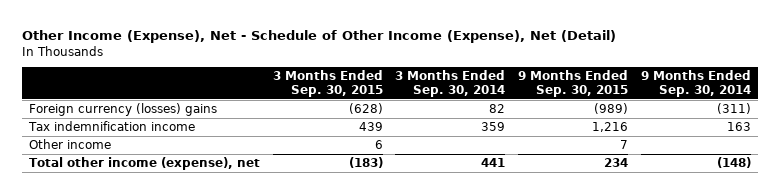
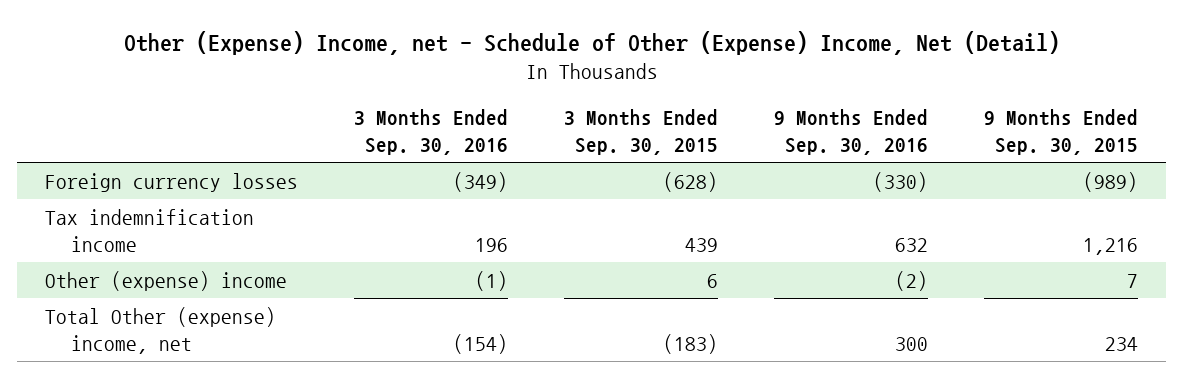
- Other Income (Expense), Net - Schedule of Other Income (Expense), Net (Detail)
+ Other (Expense) Income, net - Schedule of Other (Expense) Income, Net (Detail)
- | 3 Months Ended Sep. 30, 2015 | 3 Months Ended Sep. 30, 2014 | 9 Months Ended Sep. 30, 2015 | 9 Months Ended Sep. 30, 2014
+ | 3 Months Ended Sep. 30, 2016 | 3 Months Ended Sep. 30, 2015 | 9 Months Ended Sep. 30, 2016 | 9 Months Ended Sep. 30, 2015
- Foreign currency (losses) gains | (628) | 82 | (989) | (311)
+ Foreign currency losses | (349) | (628) | (330) | (989)
- Other income | 6 | | 7 |
- Total other income (expense), net | (183) | 441 | 234 | (148)
+ Other (expense) income | (1) | 6 | (2) | 7
+ Total Other (expense) income, net | (154) | (183) | 300 | 234

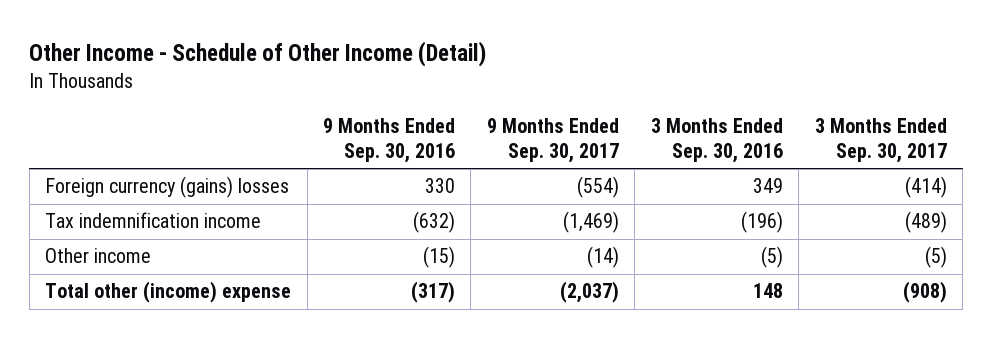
- Other (Expense) Income, net - Schedule of Other (Expense) Income, Net (Detail)
+ Other Income - Schedule of Other Income (Detail)
- | 3 Months Ended Sep. 30, 2016 | 3 Months Ended Sep. 30, 2015 | 9 Months Ended Sep. 30, 2016 | 9 Months Ended Sep. 30, 2015
+ | 9 Months Ended Sep. 30, 2016 | 9 Months Ended Sep. 30, 2017 | 3 Months Ended Sep. 30, 2016 | 3 Months Ended Sep. 30, 2017
- Foreign currency losses | (349) | (628) | (330) | (989)
- Tax indemnification income | 196 | 439 | 632 | 1,216
- Other (expense) income | (1) | 6 | (2) | 7
- Total Other (expense) income, net | (154) | (183) | 300 | 234
+ Foreign currency (gains) losses | 330 | (554) | 349 | (414)
+ Tax indemnification income | (632) | (1,469) | (196) | (489)
+ Other income | (15) | (14) | (5) | (5)
+ Total other (income) expense | (317) | (2,037) | 148 | (908)

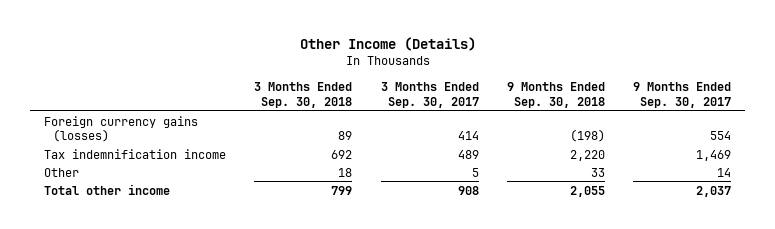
- Other Income - Schedule of Other Income (Detail)
+ Other Income (Details)
- | 9 Months Ended Sep. 30, 2016 | 9 Months Ended Sep. 30, 2017 | 3 Months Ended Sep. 30, 2016 | 3 Months Ended Sep. 30, 2017
+ | 3 Months Ended Sep. 30, 2018 | 3 Months Ended Sep. 30, 2017 | 9 Months Ended Sep. 30, 2018 | 9 Months Ended Sep. 30, 2017
- Foreign currency (gains) losses | 330 | (554) | 349 | (414)
- Tax indemnification income | (632) | (1,469) | (196) | (489)
- Other income | (15) | (14) | (5) | (5)
- Total other (income) expense | (317) | (2,037) | 148 | (908)
+ Foreign currency gains (losses) | 89 | 414 | (198) | 554
+ Tax indemnification income | 692 | 489 | 2,220 | 1,469
+ Other | 18 | 5 | 33 | 14
+ Total other income | 799 | 908 | 2,055 | 2,037

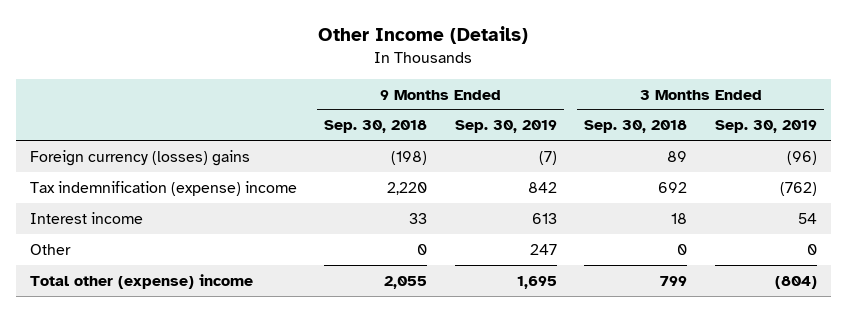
- | 3 Months Ended Sep. 30, 2018 | 3 Months Ended Sep. 30, 2017 | 9 Months Ended Sep. 30, 2018 | 9 Months Ended Sep. 30, 2017
+ | 9 Months Ended Sep. 30, 2018 | 9 Months Ended Sep. 30, 2019 | 3 Months Ended Sep. 30, 2018 | 3 Months Ended Sep. 30, 2019
- Foreign currency gains (losses) | 89 | 414 | (198) | 554
- Tax indemnification income | 692 | 489 | 2,220 | 1,469
- Other | 18 | 5 | 33 | 14
- Total other income | 799 | 908 | 2,055 | 2,037
+ Foreign currency (losses) gains | (198) | (7) | 89 | (96)
+ Tax indemnification (expense) income | 2,220 | 842 | 692 | (762)
+ Interest income | 33 | 613 | 18 | 54
+ Other | 0 | 247 | 0 | 0
+ Total other (expense) income | 2,055 | 1,695 | 799 | (804)

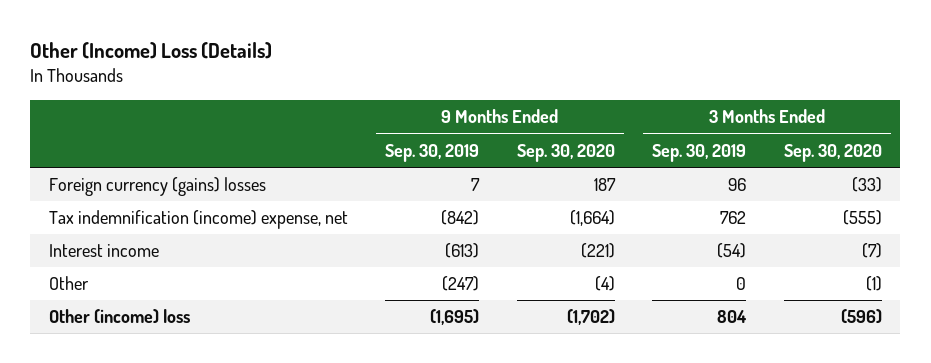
- Other Income (Details)
+ Other (Income) Loss (Details)
- | 9 Months Ended Sep. 30, 2018 | 9 Months Ended Sep. 30, 2019 | 3 Months Ended Sep. 30, 2018 | 3 Months Ended Sep. 30, 2019
+ | 9 Months Ended Sep. 30, 2019 | 9 Months Ended Sep. 30, 2020 | 3 Months Ended Sep. 30, 2019 | 3 Months Ended Sep. 30, 2020
- Foreign currency (losses) gains | (198) | (7) | 89 | (96)
- Tax indemnification (expense) income | 2,220 | 842 | 692 | (762)
- Interest income | 33 | 613 | 18 | 54
- Other | 0 | 247 | 0 | 0
- Total other (expense) income | 2,055 | 1,695 | 799 | (804)
+ Foreign currency (gains) losses | 7 | 187 | 96 | (33)
+ Tax indemnification (income) expense, net | (842) | (1,664) | 762 | (555)
+ Interest income | (613) | (221) | (54) | (7)
+ Other | (247) | (4) | 0 | (1)
+ Other (income) loss | (1,695) | (1,702) | 804 | (596)

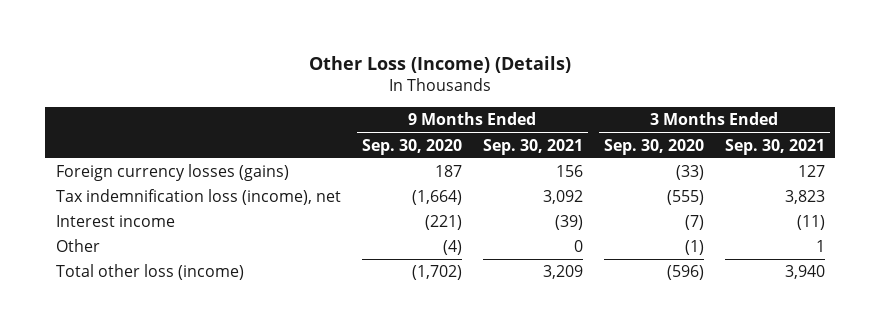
- Other (Income) Loss (Details)
+ Other Loss (Income) (Details)
- | 9 Months Ended Sep. 30, 2019 | 9 Months Ended Sep. 30, 2020 | 3 Months Ended Sep. 30, 2019 | 3 Months Ended Sep. 30, 2020
+ | 9 Months Ended Sep. 30, 2020 | 9 Months Ended Sep. 30, 2021 | 3 Months Ended Sep. 30, 2020 | 3 Months Ended Sep. 30, 2021
- Foreign currency (gains) losses | 7 | 187 | 96 | (33)
- Tax indemnification (income) expense, net | (842) | (1,664) | 762 | (555)
+ Foreign currency losses (gains) | 187 | 156 | (33) | 127
+ Tax indemnification loss (income), net | (1,664) | 3,092 | (555) | 3,823
- Other (income) loss | (1,695) | (1,702) | 804 | (596)
+ Total other loss (income) | (1,702) | 3,209 | (596) | 3,940

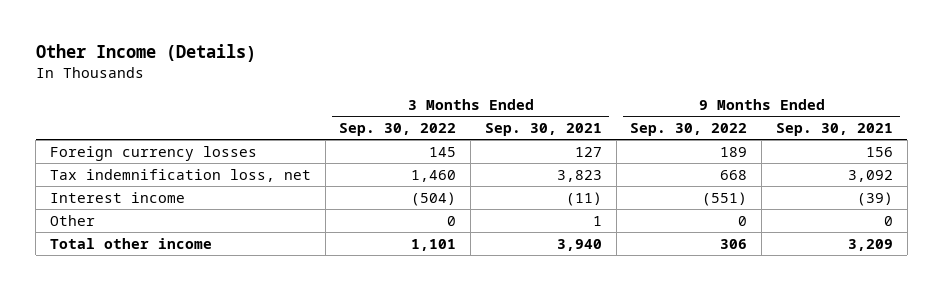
- Other Loss (Income) (Details)
+ Other Income (Details)
- | 9 Months Ended Sep. 30, 2020 | 9 Months Ended Sep. 30, 2021 | 3 Months Ended Sep. 30, 2020 | 3 Months Ended Sep. 30, 2021
+ | 3 Months Ended Sep. 30, 2022 | 3 Months Ended Sep. 30, 2021 | 9 Months Ended Sep. 30, 2022 | 9 Months Ended Sep. 30, 2021
- Foreign currency losses (gains) | 187 | 156 | (33) | 127
- Tax indemnification loss (income), net | (1,664) | 3,092 | (555) | 3,823
+ Foreign currency losses | 145 | 127 | 189 | 156
+ Tax indemnification loss, net | 1,460 | 3,823 | 668 | 3,092
- Total other loss (income) | (1,702) | 3,209 | (596) | 3,940
+ Total other income | 1,101 | 3,940 | 306 | 3,209

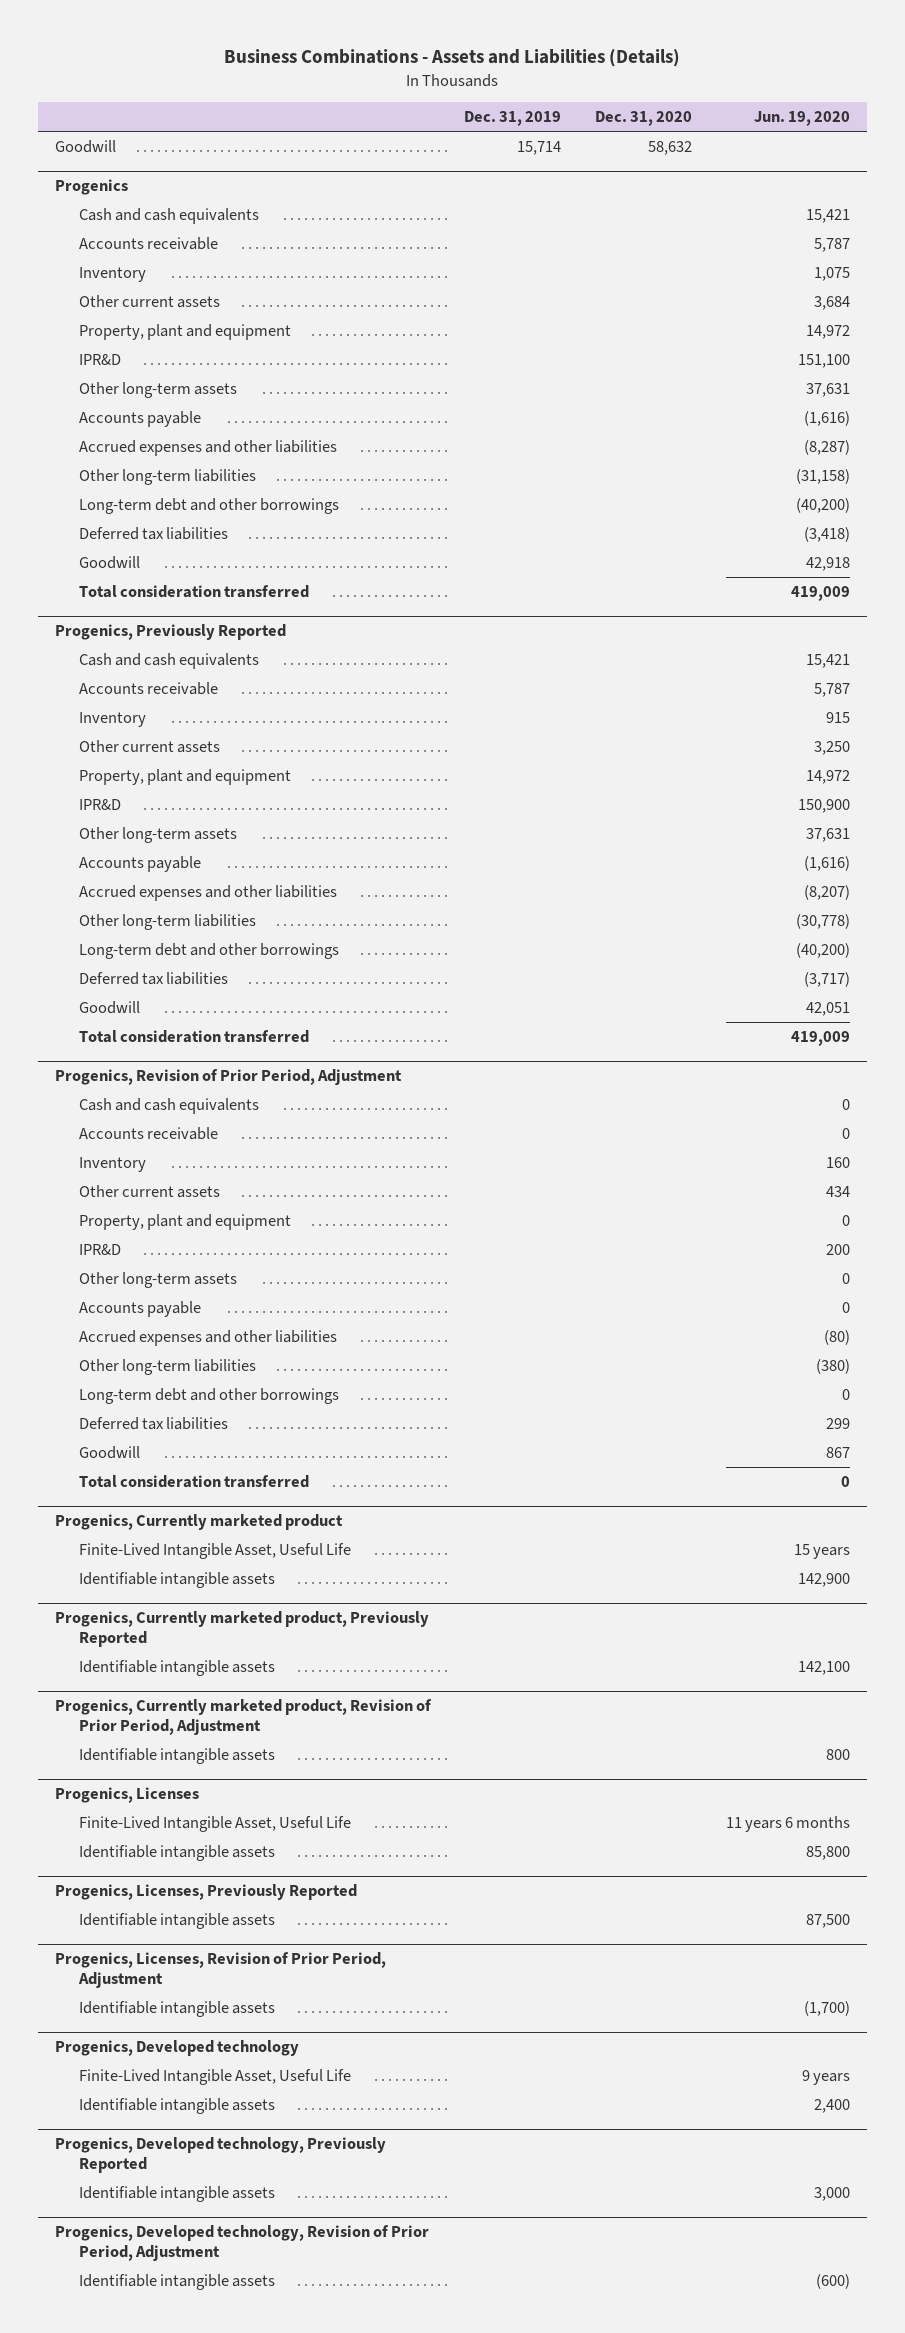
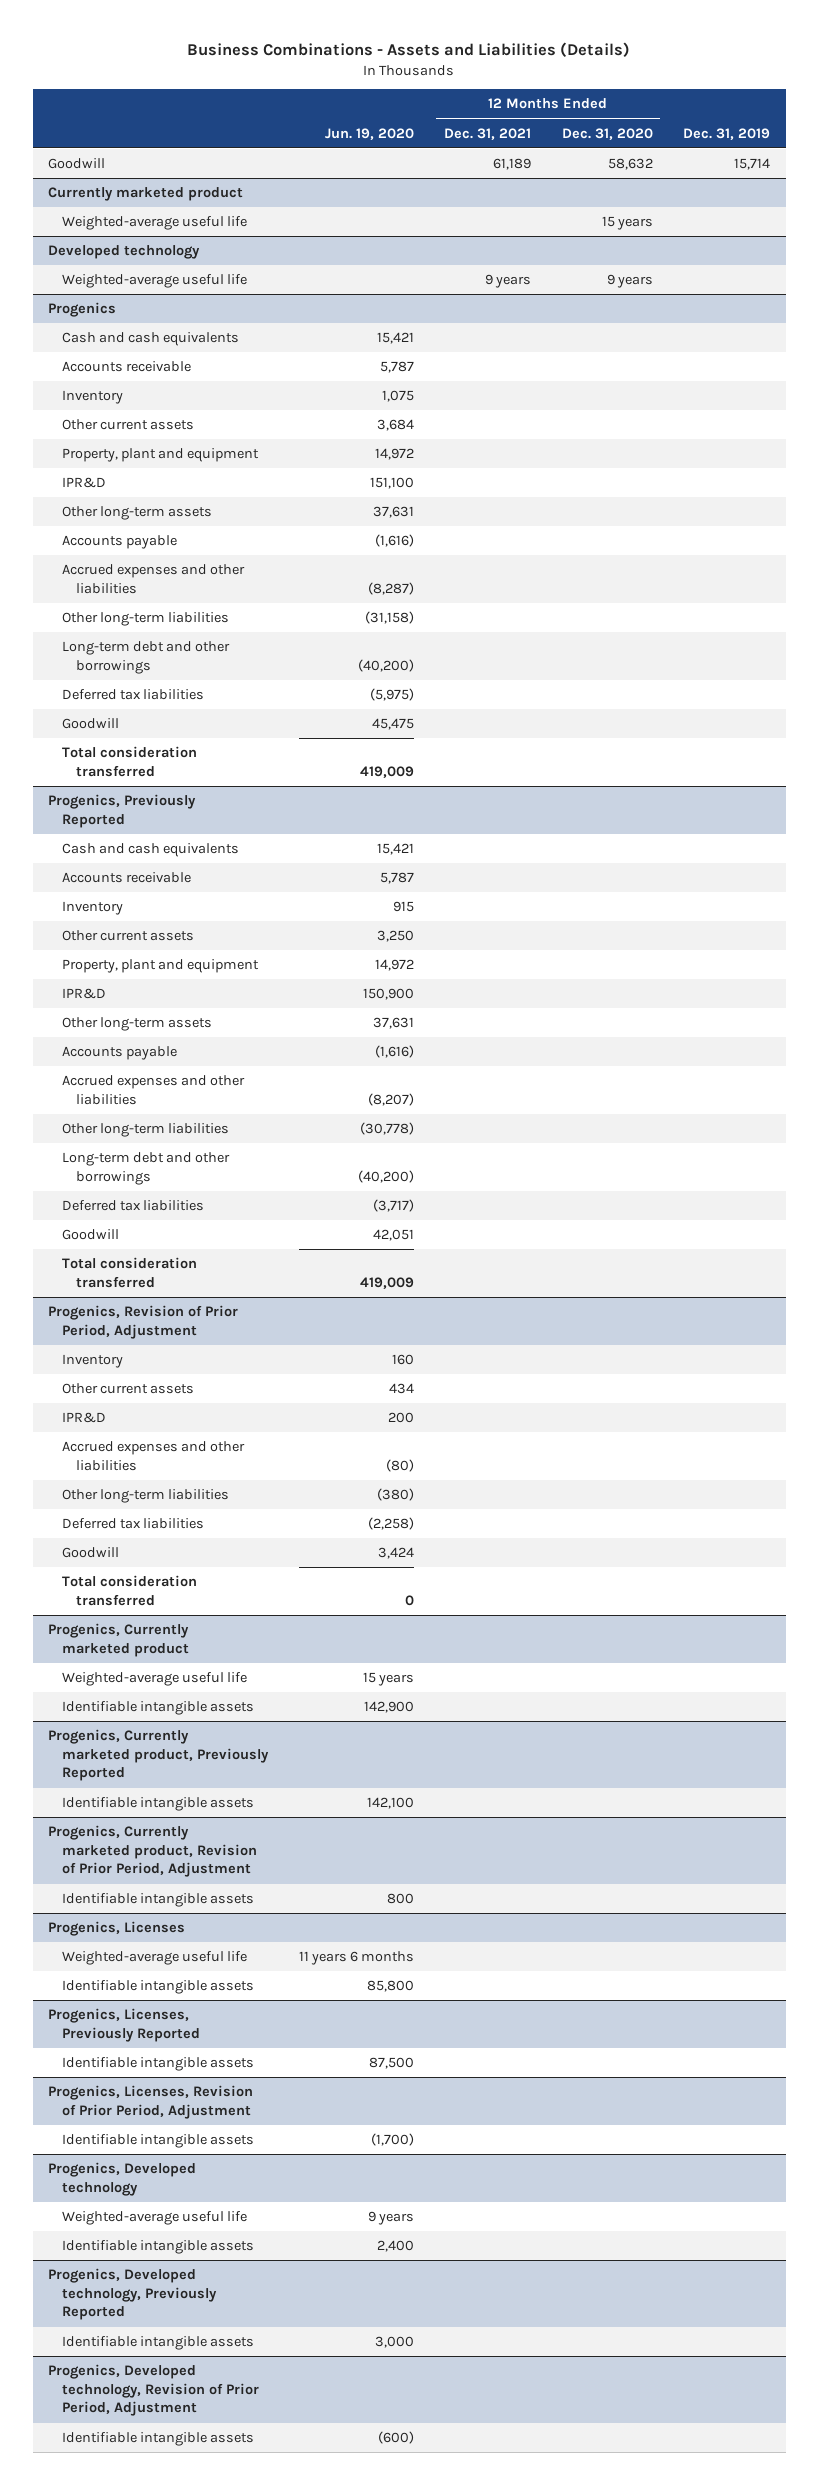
- | Dec. 31, 2019 | Dec. 31, 2020 | Jun. 19, 2020
+ | Jun. 19, 2020 | 12 Months Ended Dec. 31, 2021 | 12 Months Ended Dec. 31, 2020 | Dec. 31, 2019
+ Currently marketed product
+ Weighted-average useful life | | | 15 years |
+ Developed technology
+ Weighted-average useful life | | 9 years | 9 years |
@ Progenics
- Deferred tax liabilities | | | (3,418)
- Goodwill | | | 42,918
+ Deferred tax liabilities | (5,975) | | |
+ Goodwill | 45,475 | | |
@ Progenics, Revision of Prior Period, Adjustment
- Cash and cash equivalents | | | 0
- Accounts receivable | | | 0
- Property, plant and equipment | | | 0
- Other long-term assets | | | 0
- Accounts payable | | | 0
- Long-term debt and other borrowings | | | 0
- Deferred tax liabilities | | | 299
- Goodwill | | | 867
+ Deferred tax liabilities | (2,258) | | |
+ Goodwill | 3,424 | | |
@ Progenics, Currently marketed product
- Finite-Lived Intangible Asset, Useful Life | | | 15 years
+ Weighted-average useful life | 15 years | | |
@ Progenics, Licenses
- Finite-Lived Intangible Asset, Useful Life | | | 11 years 6 months
+ Weighted-average useful life | 11 years 6 months | | |
@ Progenics, Developed technology
- Finite-Lived Intangible Asset, Useful Life | | | 9 years
+ Weighted-average useful life | 9 years | | |

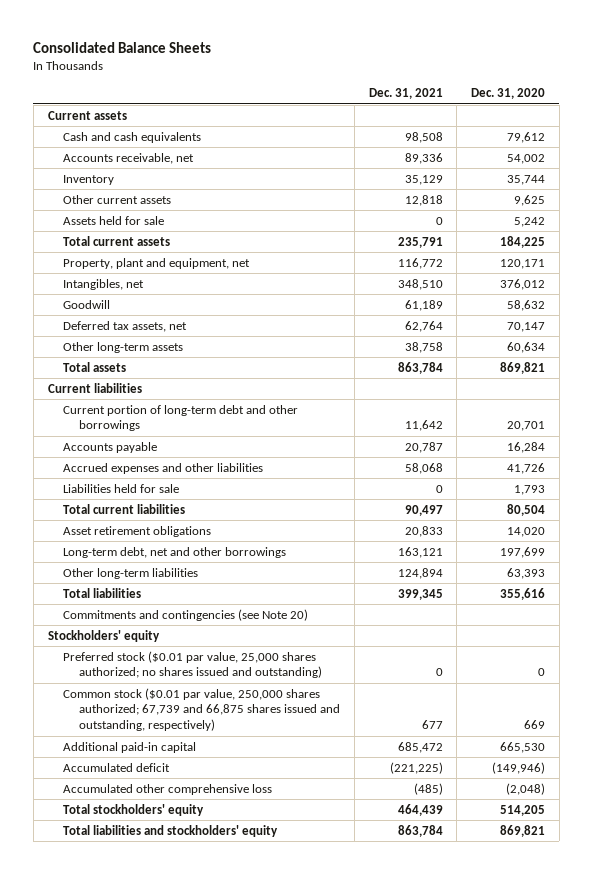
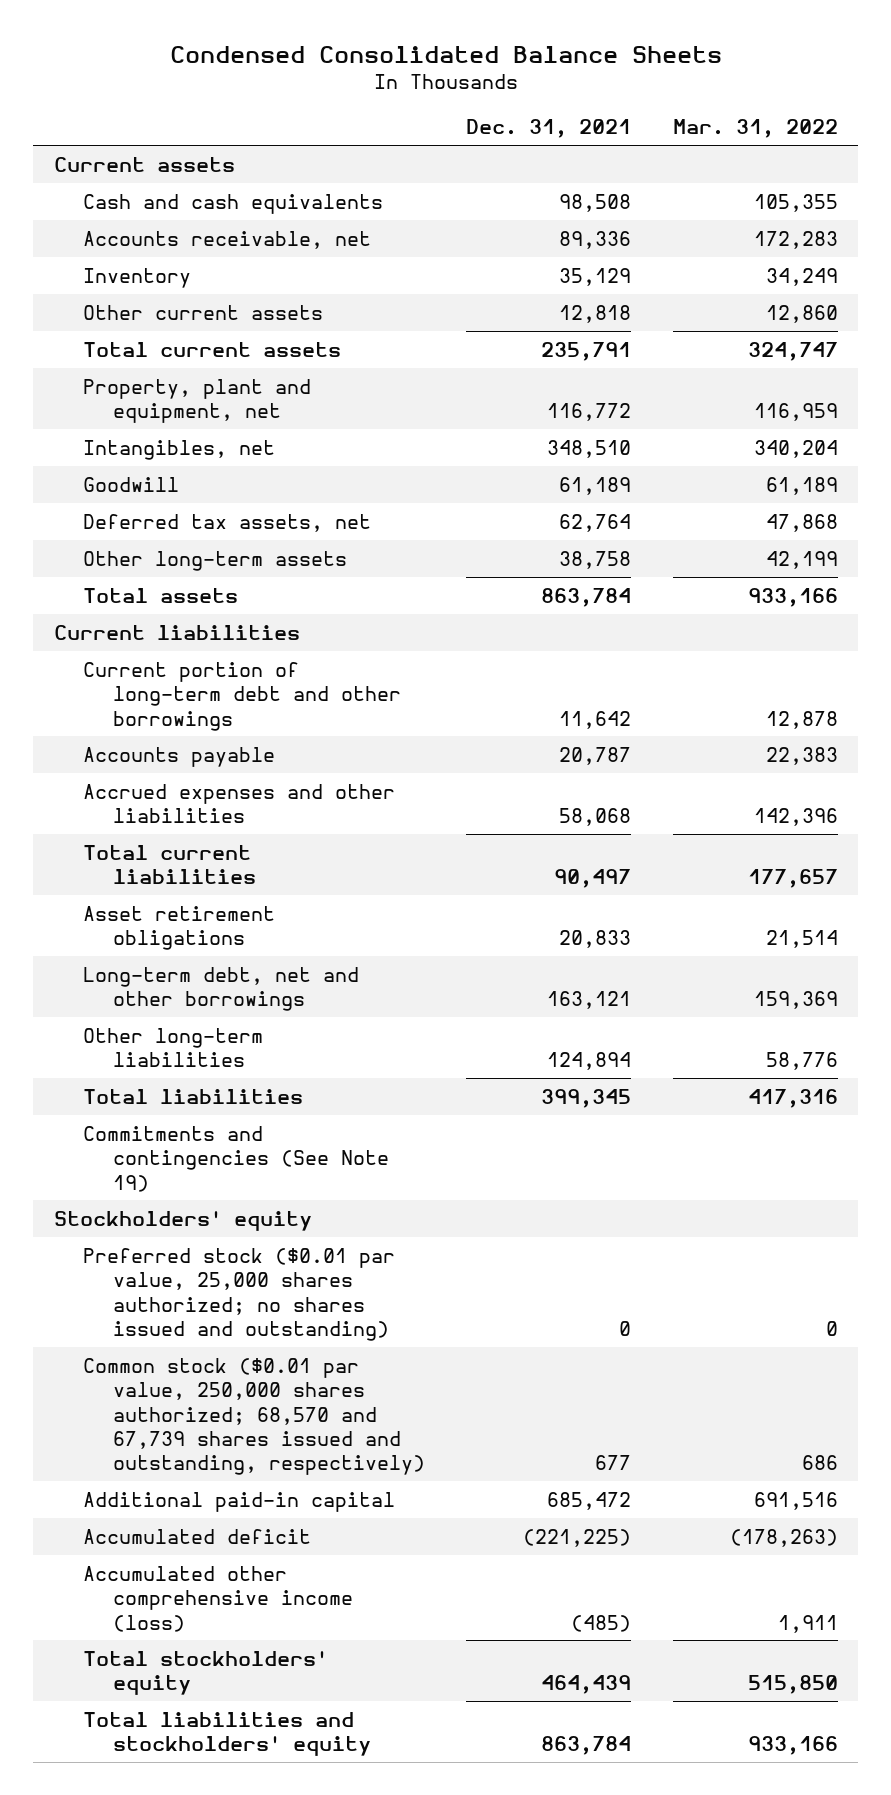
- Consolidated Balance Sheets
+ Condensed Consolidated Balance Sheets
- | Dec. 31, 2021 | Dec. 31, 2020
+ | Dec. 31, 2021 | Mar. 31, 2022
- Assets held for sale | 0 | 5,242
- Liabilities held for sale | 0 | 1,793
- Commitments and contingencies (see Note 20)
+ Commitments and contingencies (See Note 19)
- Common stock ($0.01 par value, 250,000 shares authorized; 67,739 and 66,875 shares issued and outstanding, respectively) | 677 | 669
+ Common stock ($0.01 par value, 250,000 shares authorized; 68,570 and 67,739 shares issued and outstanding, respectively) | 677 | 686
- Accumulated other comprehensive loss | (485) | (2,048)
+ Accumulated other comprehensive income (loss) | (485) | 1,911

